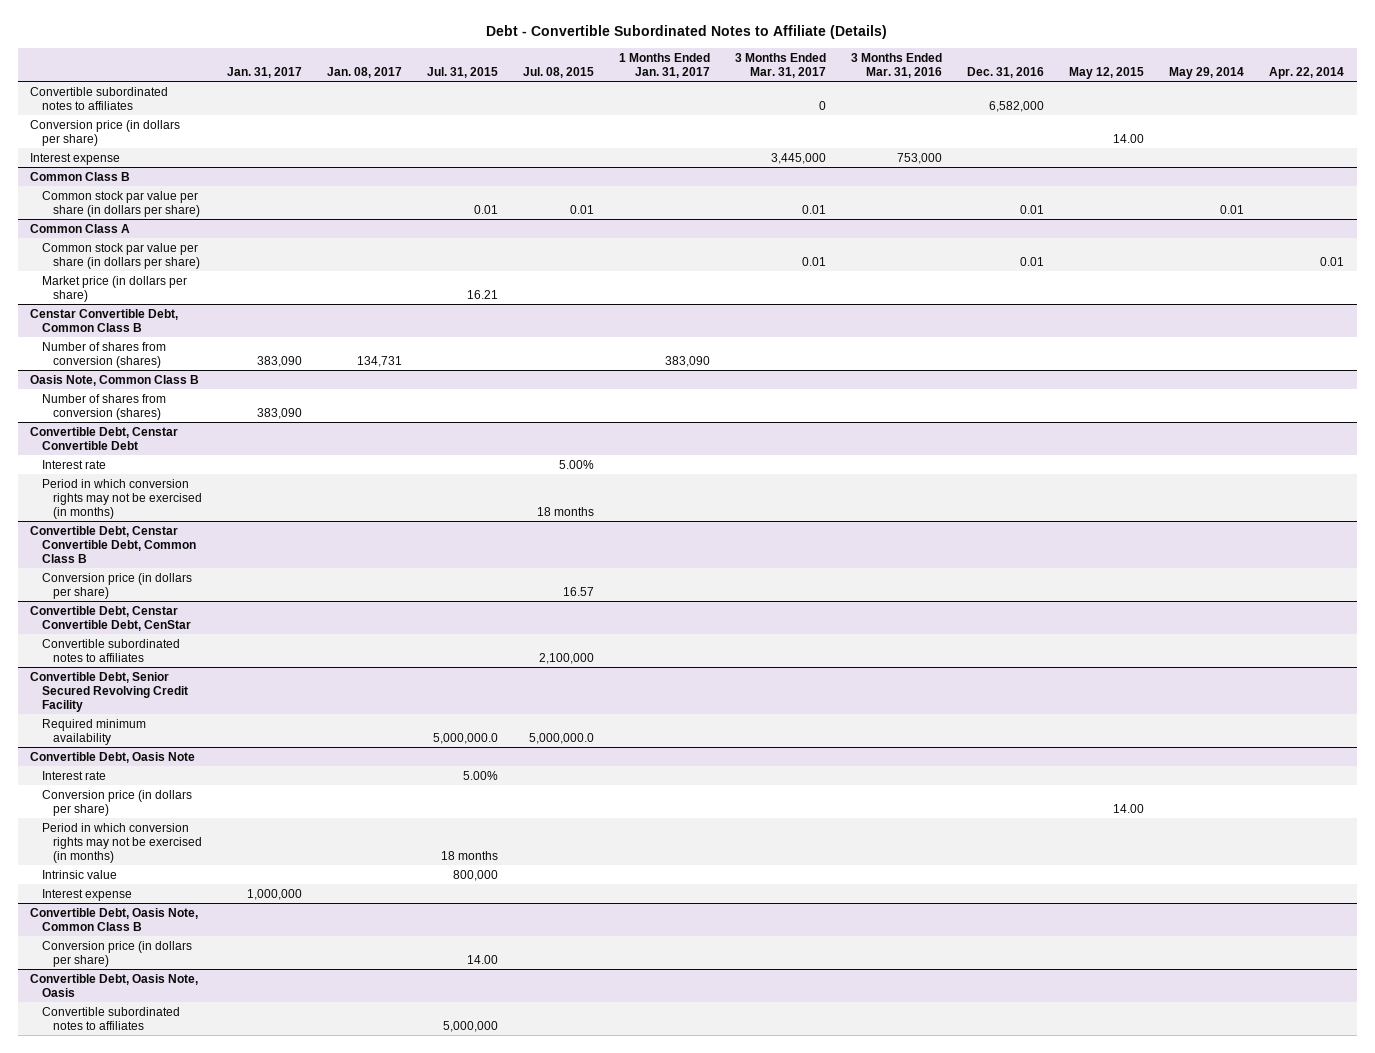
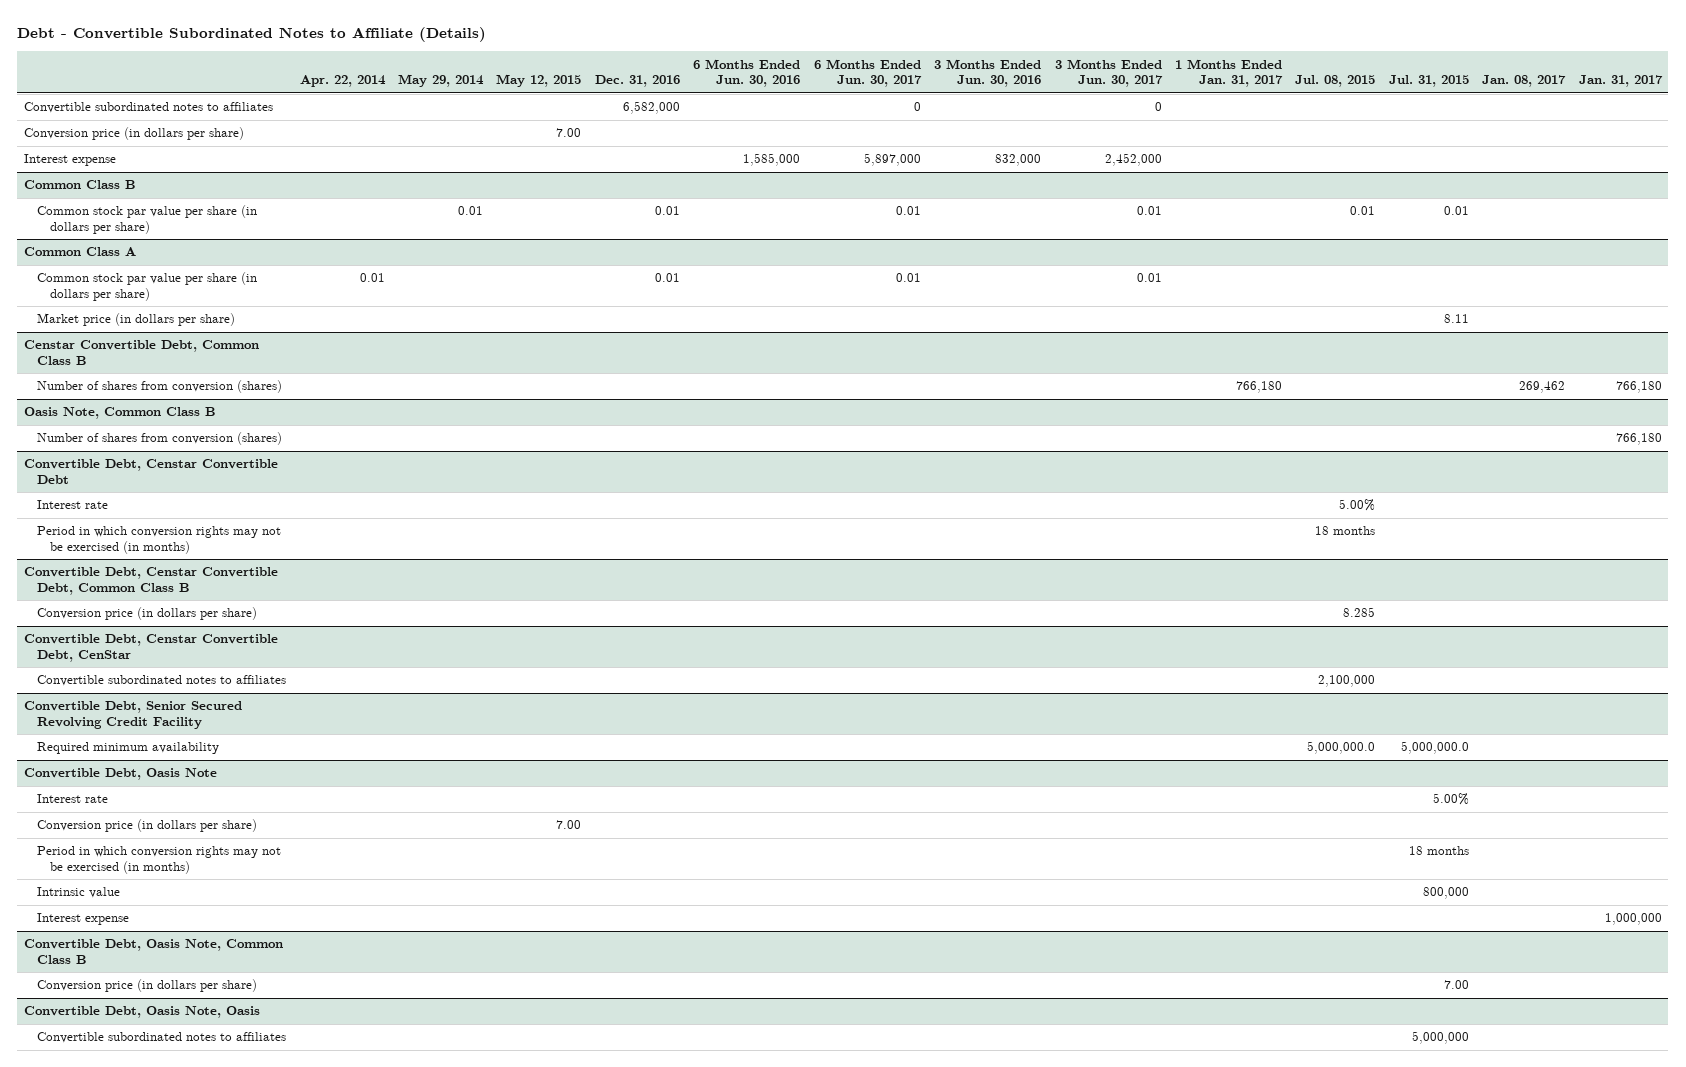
- | Jan. 31, 2017 | Jan. 08, 2017 | Jul. 31, 2015 | Jul. 08, 2015 | 1 Months Ended Jan. 31, 2017 | 3 Months Ended Mar. 31, 2017 | 3 Months Ended Mar. 31, 2016 | Dec. 31, 2016 | May 12, 2015 | May 29, 2014 | Apr. 22, 2014
+ | Apr. 22, 2014 | May 29, 2014 | May 12, 2015 | Dec. 31, 2016 | 6 Months Ended Jun. 30, 2016 | 6 Months Ended Jun. 30, 2017 | 3 Months Ended Jun. 30, 2016 | 3 Months Ended Jun. 30, 2017 | 1 Months Ended Jan. 31, 2017 | Jul. 08, 2015 | Jul. 31, 2015 | Jan. 08, 2017 | Jan. 31, 2017
- Conversion price (in dollars per share) | | | | | | | | | 14.00 | |
+ Conversion price (in dollars per share) | | | 7.00 | | | | | | | | | |
@ Common Class A
- Market price (in dollars per share) | | | 16.21 | | | | | | | |
+ Market price (in dollars per share) | | | | | | | | | | | 8.11 | |
@ Censtar Convertible Debt, Common Class B
- Number of shares from conversion (shares) | 383,090 | 134,731 | | | 383,090 | | | | | |
+ Number of shares from conversion (shares) | | | | | | | | | 766,180 | | | 269,462 | 766,180
@ Oasis Note, Common Class B
- Number of shares from conversion (shares) | 383,090 | | | | | | | | | |
+ Number of shares from conversion (shares) | | | | | | | | | | | | | 766,180
@ Convertible Debt, Censtar Convertible Debt, Common Class B
- Conversion price (in dollars per share) | | | | 16.57 | | | | | | |
+ Conversion price (in dollars per share) | | | | | | | | | | 8.285 | | |
@ Convertible Debt, Oasis Note
- Conversion price (in dollars per share) | | | | | | | | | 14.00 | |
+ Conversion price (in dollars per share) | | | 7.00 | | | | | | | | | |
@ Convertible Debt, Oasis Note, Common Class B
- Conversion price (in dollars per share) | | | 14.00 | | | | | | | |
+ Conversion price (in dollars per share) | | | | | | | | | | | 7.00 | |

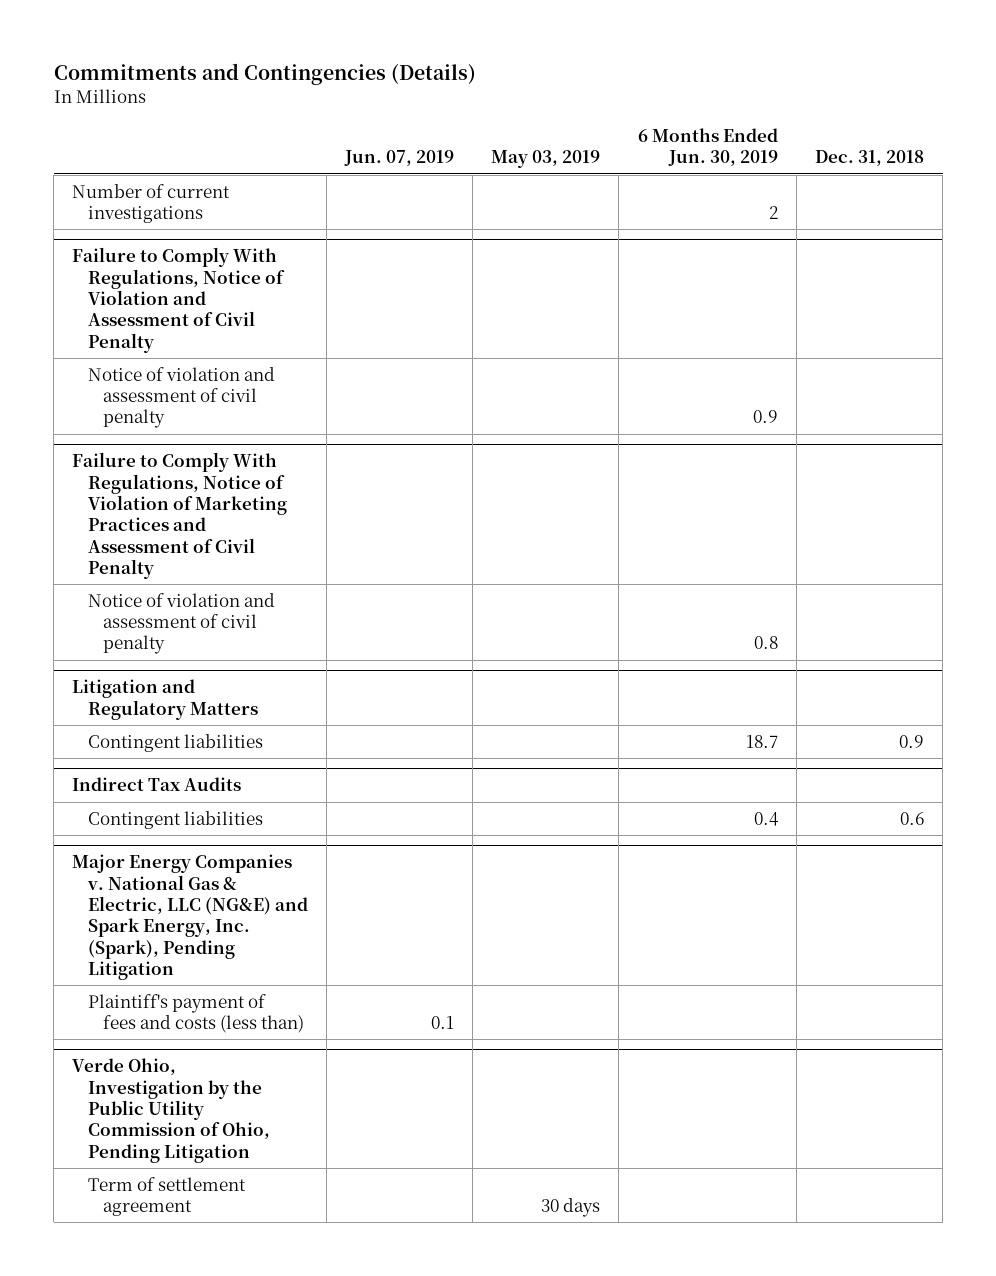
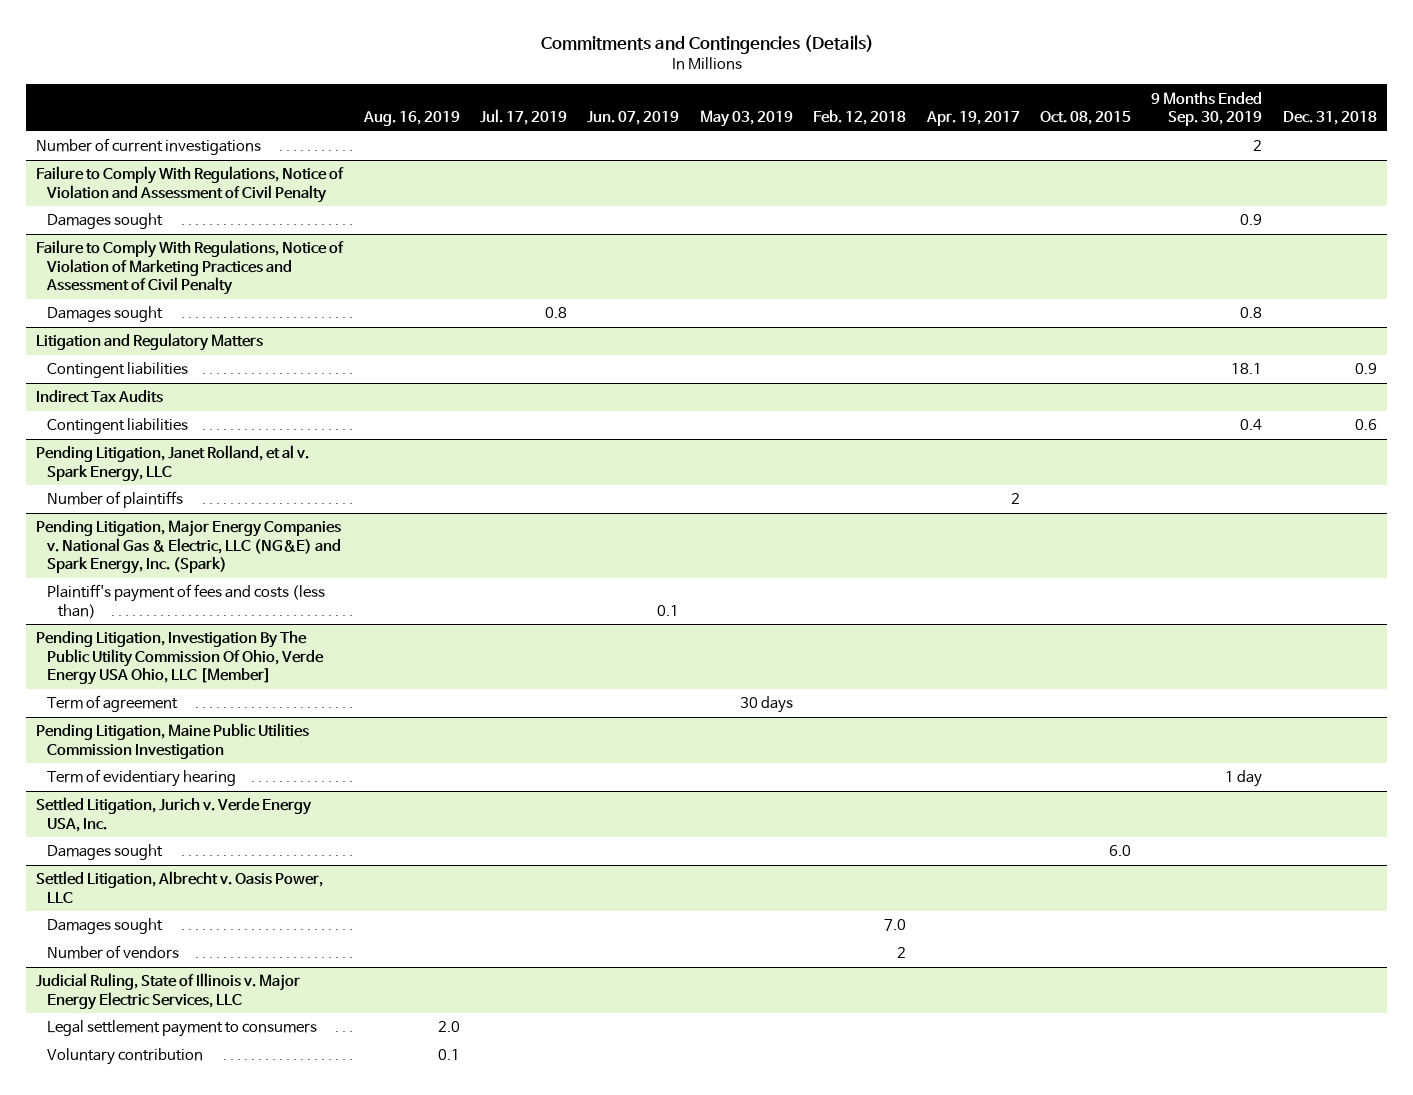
- | Jun. 07, 2019 | May 03, 2019 | 6 Months Ended Jun. 30, 2019 | Dec. 31, 2018
+ | Aug. 16, 2019 | Jul. 17, 2019 | Jun. 07, 2019 | May 03, 2019 | Feb. 12, 2018 | Apr. 19, 2017 | Oct. 08, 2015 | 9 Months Ended Sep. 30, 2019 | Dec. 31, 2018
@ Failure to Comply With Regulations, Notice of Violation and Assessment of Civil Penalty
- Notice of violation and assessment of civil penalty | | | 0.9 |
+ Damages sought | | | | | | | | 0.9 |
@ Failure to Comply With Regulations, Notice of Violation of Marketing Practices and Assessment of Civil Penalty
- Notice of violation and assessment of civil penalty | | | 0.8 |
+ Damages sought | | 0.8 | | | | | | 0.8 |
- Major Energy Companies v. National Gas & Electric, LLC (NG&E) and Spark Energy, Inc. (Spark), Pending Litigation
+ Pending Litigation, Janet Rolland, et al v. Spark Energy, LLC
+ Number of plaintiffs | | | | | | 2 | | |
+ Pending Litigation, Major Energy Companies v. National Gas & Electric, LLC (NG&E) and Spark Energy, Inc. (Spark)
- Verde Ohio, Investigation by the Public Utility Commission of Ohio, Pending Litigation
- Term of settlement agreement | | 30 days | |
+ Pending Litigation, Investigation By The Public Utility Commission Of Ohio, Verde Energy USA Ohio, LLC [Member]
+ Term of agreement | | | | 30 days | | | | |
+ Pending Litigation, Maine Public Utilities Commission Investigation
+ Term of evidentiary hearing | | | | | | | | 1 day |
+ Settled Litigation, Jurich v. Verde Energy USA, Inc.
+ Damages sought | | | | | | | 6.0 | |
+ Settled Litigation, Albrecht v. Oasis Power, LLC
+ Damages sought | | | | | 7.0 | | | |
+ Number of vendors | | | | | 2 | | | |
+ Judicial Ruling, State of Illinois v. Major Energy Electric Services, LLC
+ Legal settlement payment to consumers | 2.0 | | | | | | | |
+ Voluntary contribution | 0.1 | | | | | | | |

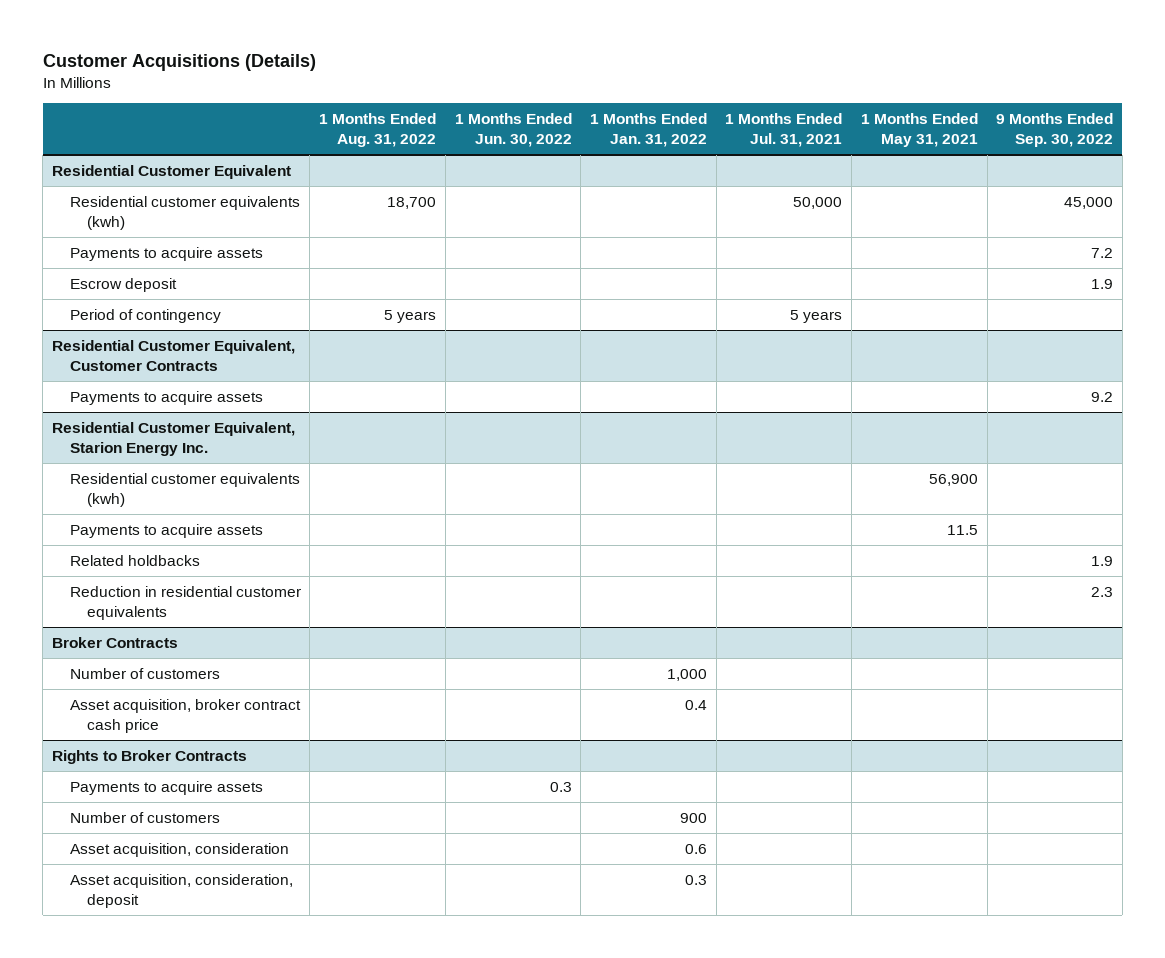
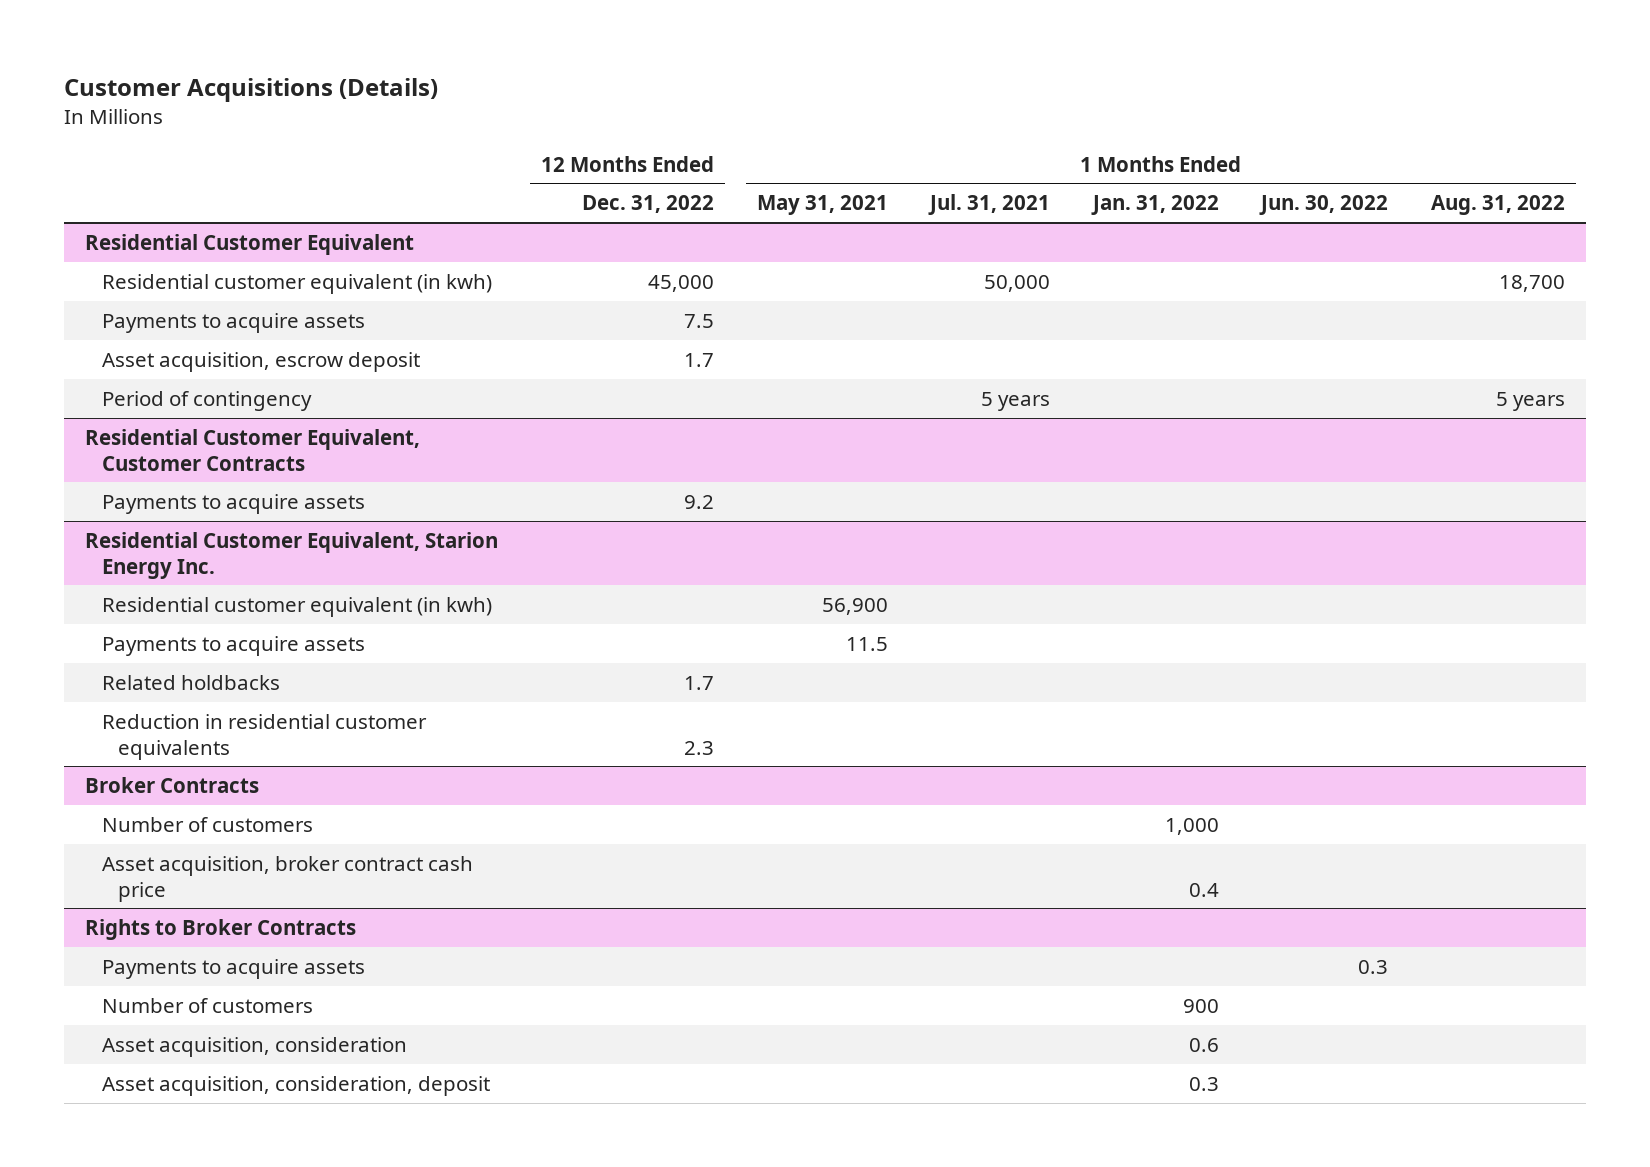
- | 1 Months Ended Aug. 31, 2022 | 1 Months Ended Jun. 30, 2022 | 1 Months Ended Jan. 31, 2022 | 1 Months Ended Jul. 31, 2021 | 1 Months Ended May 31, 2021 | 9 Months Ended Sep. 30, 2022
+ | 12 Months Ended Dec. 31, 2022 | 1 Months Ended May 31, 2021 | 1 Months Ended Jul. 31, 2021 | 1 Months Ended Jan. 31, 2022 | 1 Months Ended Jun. 30, 2022 | 1 Months Ended Aug. 31, 2022
@ Residential Customer Equivalent
- Residential customer equivalents (kwh) | 18,700 | | | 50,000 | | 45,000
+ Residential customer equivalent (in kwh) | 45,000 | | 50,000 | | | 18,700
- Escrow deposit | | | | | | 1.9
+ Asset acquisition, escrow deposit | 1.7 | | | | |
@ Residential Customer Equivalent, Starion Energy Inc.
- Residential customer equivalents (kwh) | | | | | 56,900 |
+ Residential customer equivalent (in kwh) | | 56,900 | | | |

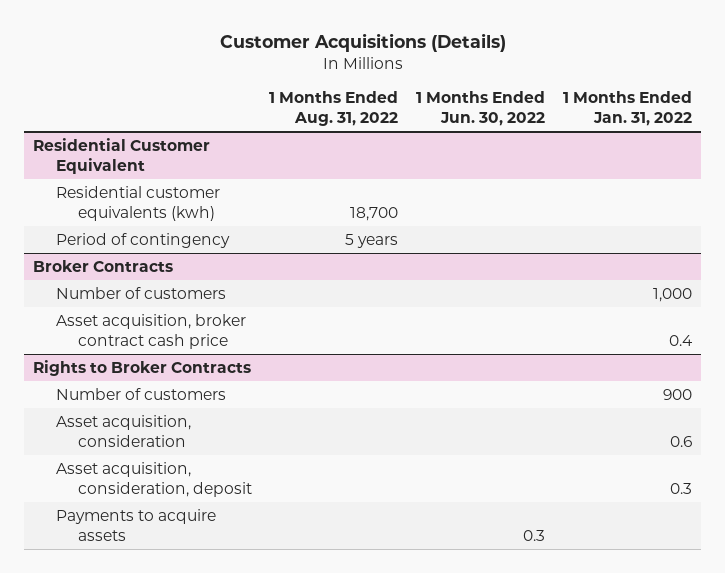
- | 12 Months Ended Dec. 31, 2022 | 1 Months Ended May 31, 2021 | 1 Months Ended Jul. 31, 2021 | 1 Months Ended Jan. 31, 2022 | 1 Months Ended Jun. 30, 2022 | 1 Months Ended Aug. 31, 2022
+ | 1 Months Ended Aug. 31, 2022 | 1 Months Ended Jun. 30, 2022 | 1 Months Ended Jan. 31, 2022
@ Residential Customer Equivalent
- Residential customer equivalent (in kwh) | 45,000 | | 50,000 | | | 18,700
- Payments to acquire assets | 7.5 | | | | |
- Asset acquisition, escrow deposit | 1.7 | | | | |
+ Residential customer equivalents (kwh) | 18,700 | |
- Residential Customer Equivalent, Customer Contracts
- Payments to acquire assets | 9.2 | | | | |
- Residential Customer Equivalent, Starion Energy Inc.
- Residential customer equivalent (in kwh) | | 56,900 | | | |
- Payments to acquire assets | | 11.5 | | | |
- Related holdbacks | 1.7 | | | | |
- Reduction in residential customer equivalents | 2.3 | | | | |
@ Rights to Broker Contracts
moved down: Payments to acquire assets | | 0.3 |

